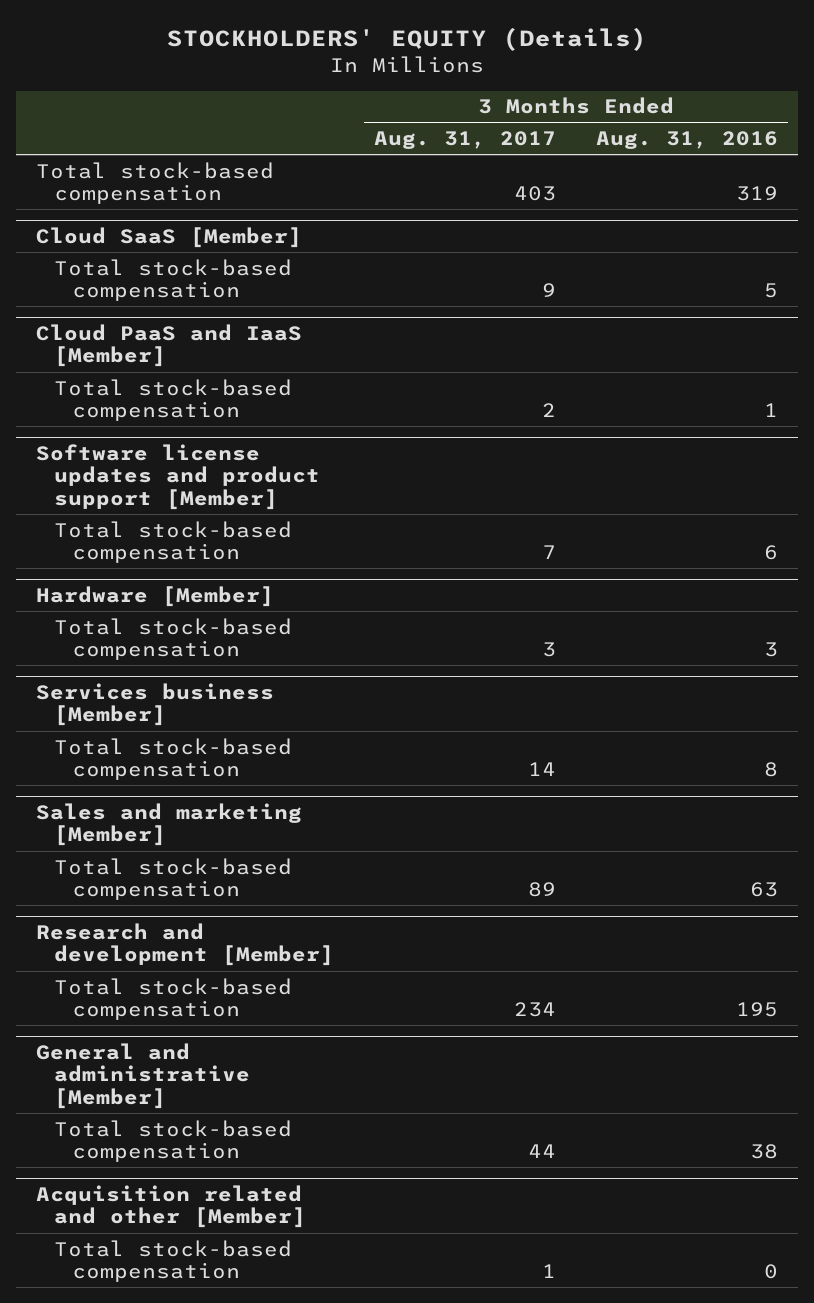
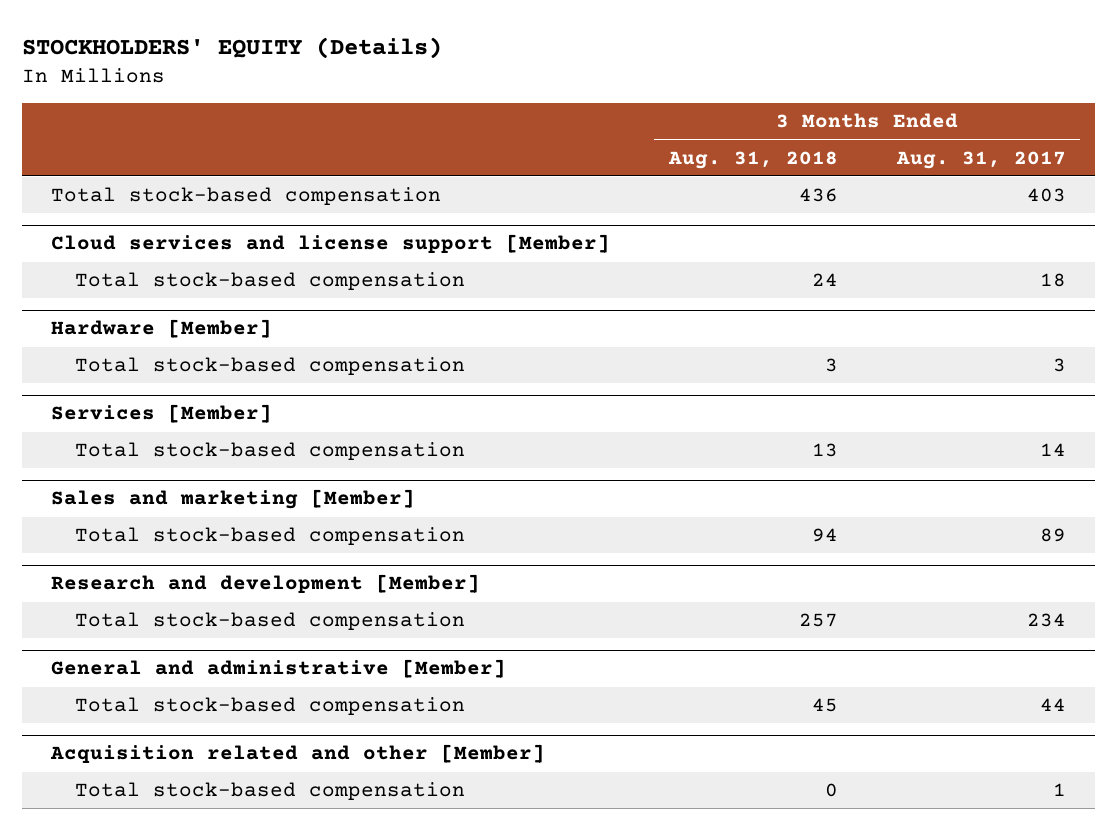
- | 3 Months Ended Aug. 31, 2017 | 3 Months Ended Aug. 31, 2016
+ | 3 Months Ended Aug. 31, 2018 | 3 Months Ended Aug. 31, 2017
- Cloud SaaS [Member]
- Total stock-based compensation | 9 | 5
- Cloud PaaS and IaaS [Member]
- Total stock-based compensation | 2 | 1
- Software license updates and product support [Member]
- Total stock-based compensation | 7 | 6
+ Cloud services and license support [Member]
+ Total stock-based compensation | 24 | 18
- Services business [Member]
+ Services [Member]

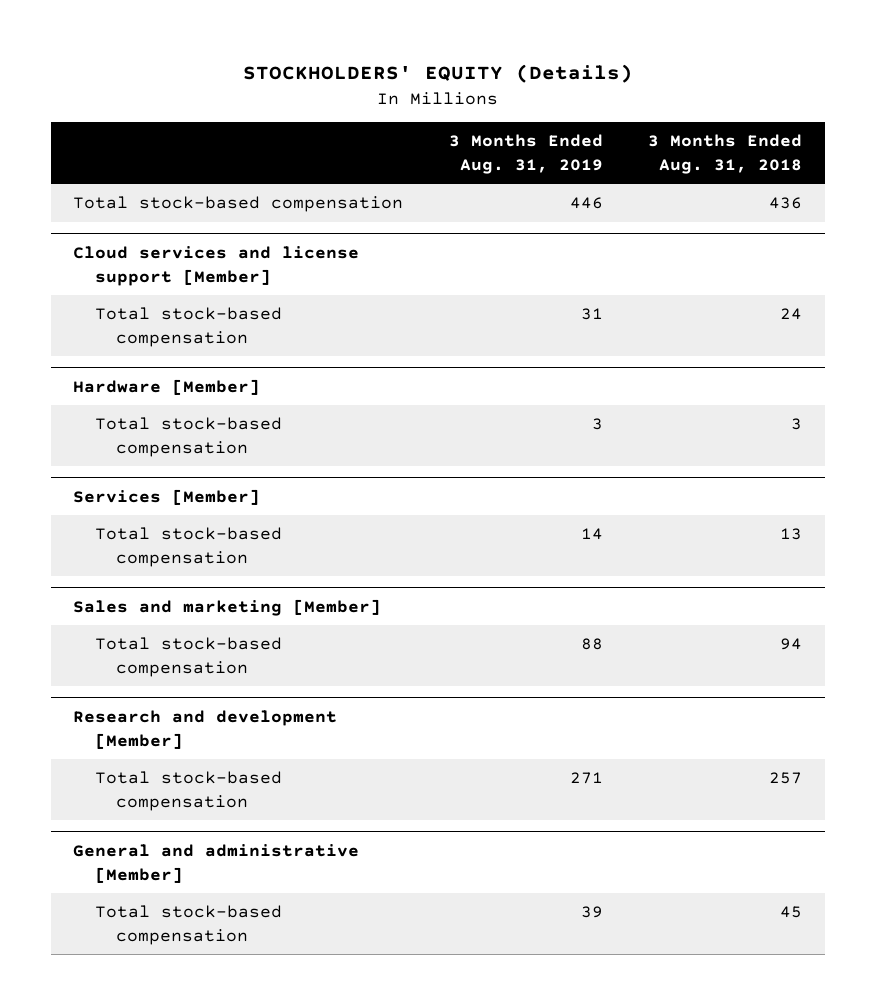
- | 3 Months Ended Aug. 31, 2018 | 3 Months Ended Aug. 31, 2017
+ | 3 Months Ended Aug. 31, 2019 | 3 Months Ended Aug. 31, 2018
- Acquisition related and other [Member]
- Total stock-based compensation | 0 | 1

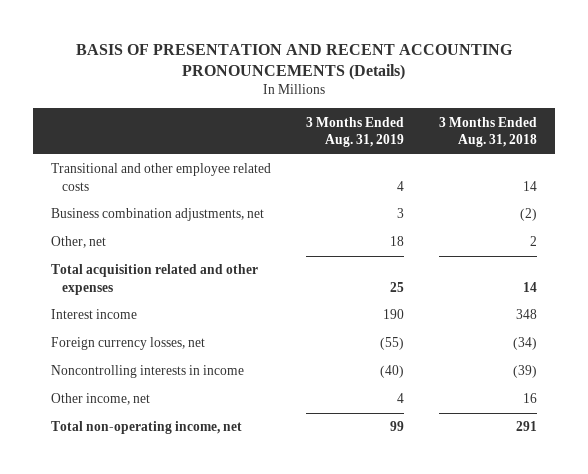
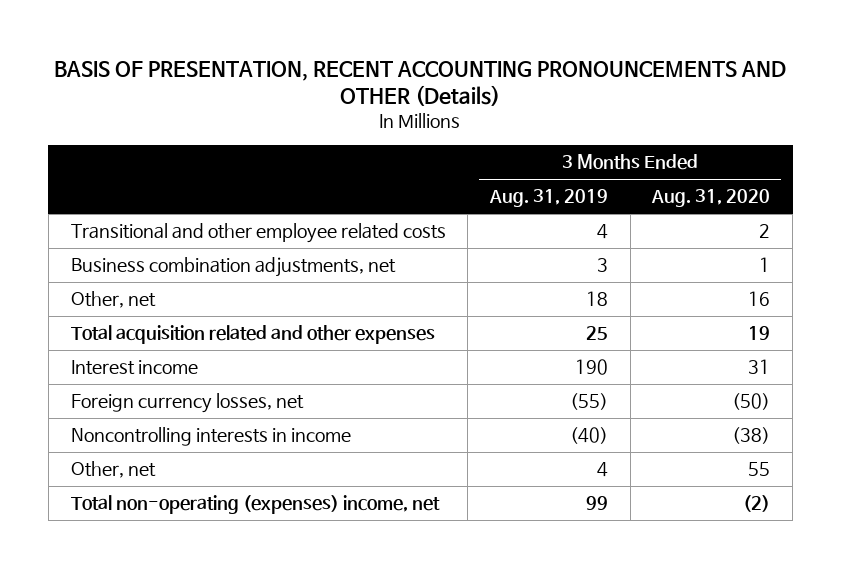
- BASIS OF PRESENTATION AND RECENT ACCOUNTING PRONOUNCEMENTS (Details)
+ BASIS OF PRESENTATION, RECENT ACCOUNTING PRONOUNCEMENTS AND OTHER (Details)
- | 3 Months Ended Aug. 31, 2019 | 3 Months Ended Aug. 31, 2018
+ | 3 Months Ended Aug. 31, 2019 | 3 Months Ended Aug. 31, 2020
- Other income, net | 4 | 16
- Total non-operating income, net | 99 | 291
+ Other, net | 4 | 55
+ Total non-operating (expenses) income, net | 99 | (2)

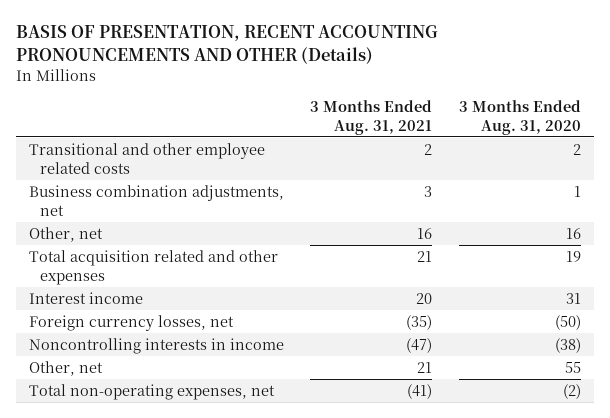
- | 3 Months Ended Aug. 31, 2019 | 3 Months Ended Aug. 31, 2020
+ | 3 Months Ended Aug. 31, 2021 | 3 Months Ended Aug. 31, 2020
- Total non-operating (expenses) income, net | 99 | (2)
+ Total non-operating expenses, net | (41) | (2)

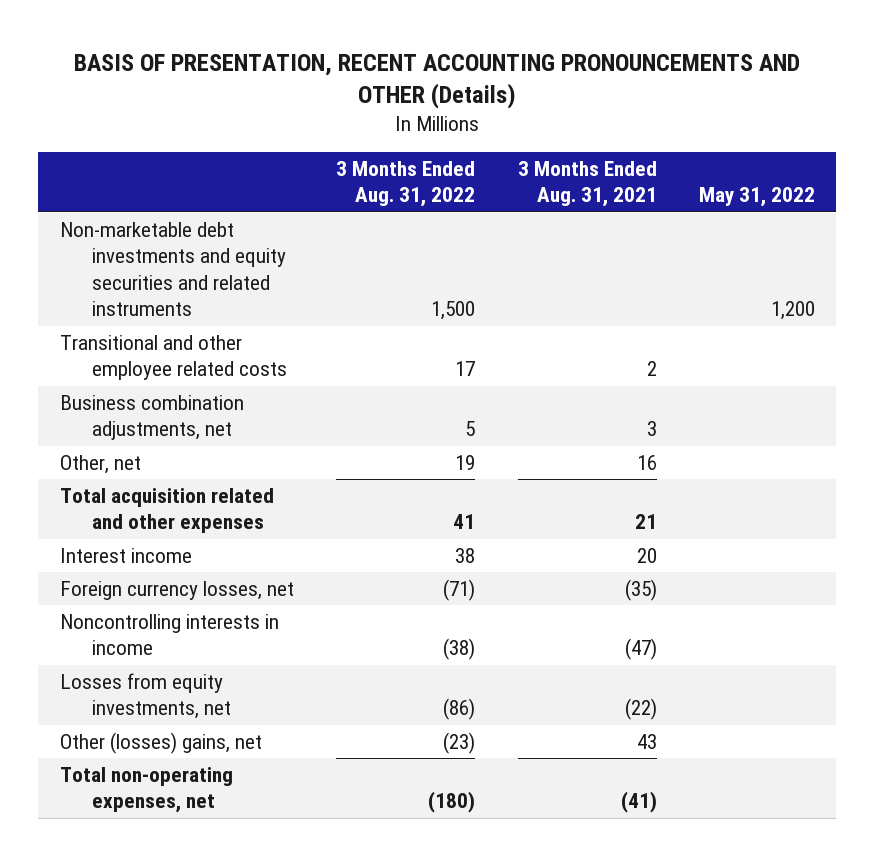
- | 3 Months Ended Aug. 31, 2021 | 3 Months Ended Aug. 31, 2020
+ | 3 Months Ended Aug. 31, 2022 | 3 Months Ended Aug. 31, 2021 | May 31, 2022
+ Non-marketable debt investments and equity securities and related instruments | 1,500 | | 1,200
- Other, net | 21 | 55
+ Losses from equity investments, net | (86) | (22) |
+ Other (losses) gains, net | (23) | 43 |

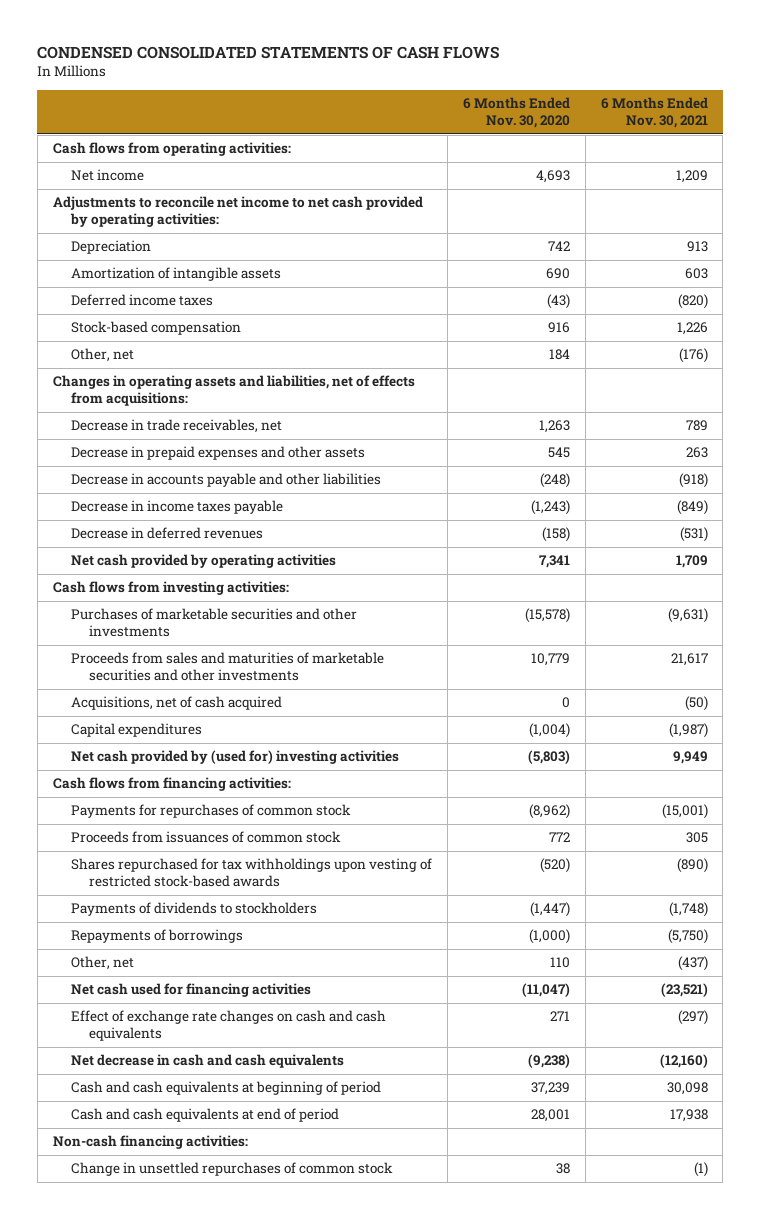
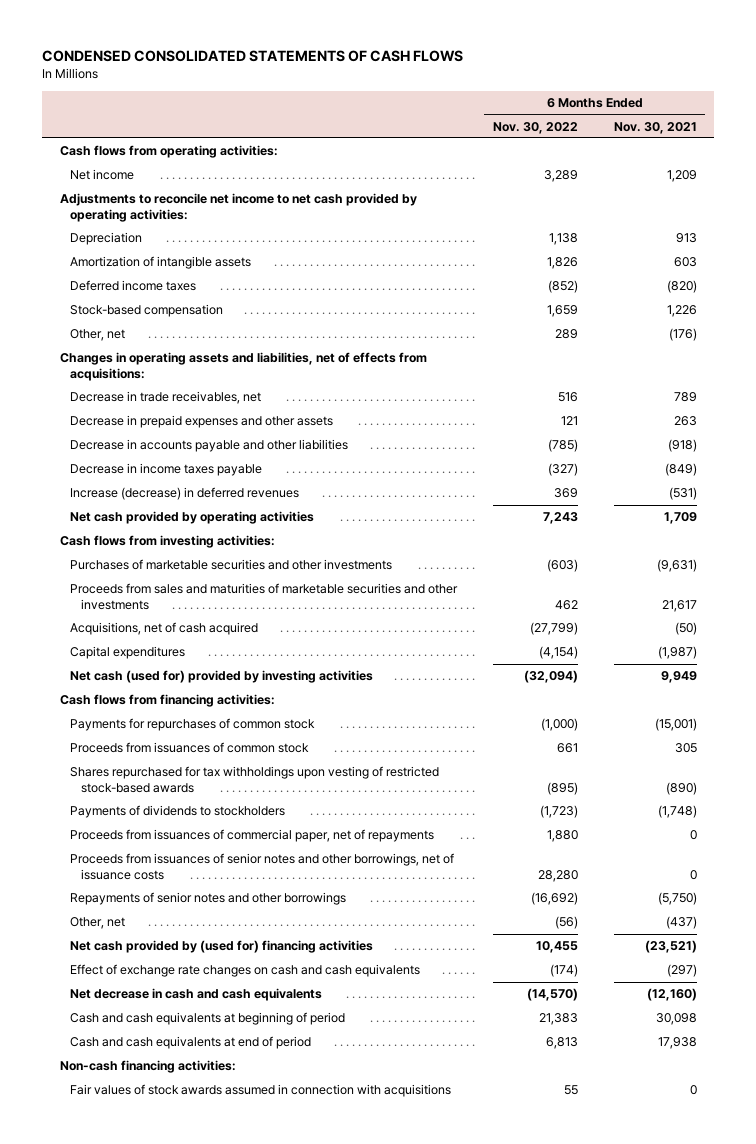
- | 6 Months Ended Nov. 30, 2020 | 6 Months Ended Nov. 30, 2021
+ | 6 Months Ended Nov. 30, 2022 | 6 Months Ended Nov. 30, 2021
- Decrease in deferred revenues | (158) | (531)
+ Increase (decrease) in deferred revenues | 369 | (531)
- Net cash provided by (used for) investing activities | (5,803) | 9,949
+ Net cash (used for) provided by investing activities | (32,094) | 9,949
- Repayments of borrowings | (1,000) | (5,750)
+ Proceeds from issuances of commercial paper, net of repayments | 1,880 | 0
+ Proceeds from issuances of senior notes and other borrowings, net of issuance costs | 28,280 | 0
+ Repayments of senior notes and other borrowings | (16,692) | (5,750)
- Net cash used for financing activities | (11,047) | (23,521)
+ Net cash provided by (used for) financing activities | 10,455 | (23,521)
- Change in unsettled repurchases of common stock | 38 | (1)
+ Fair values of stock awards assumed in connection with acquisitions | 55 | 0

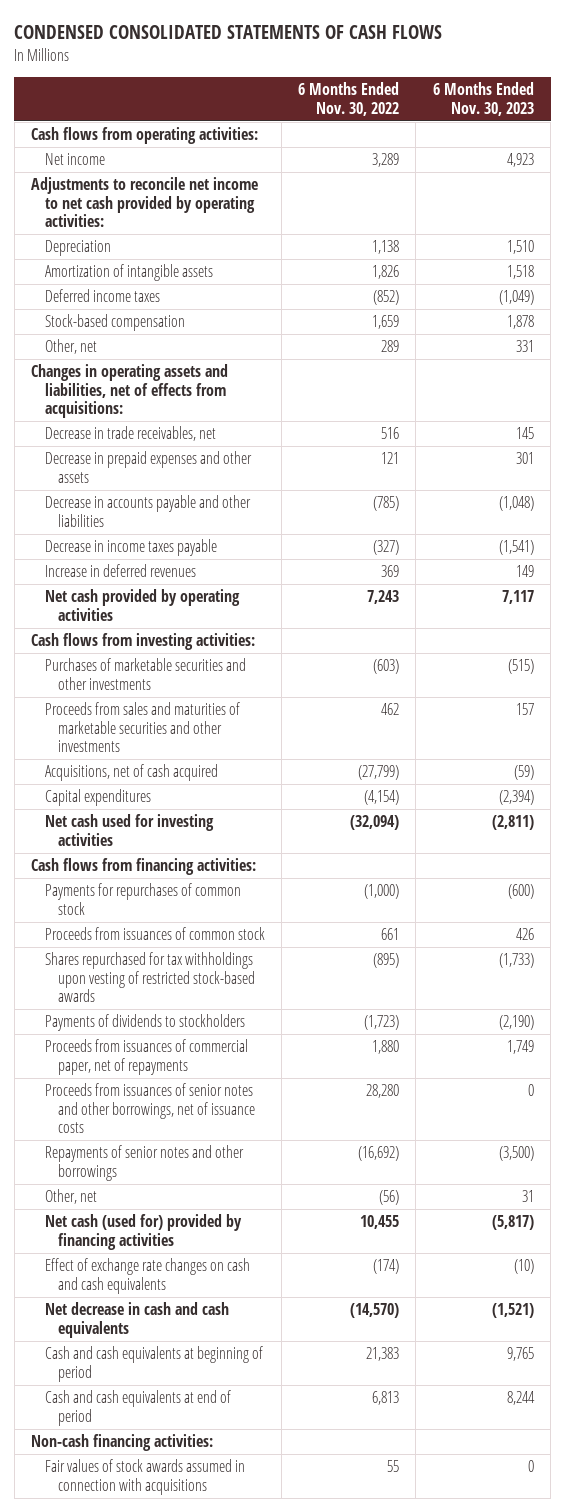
- | 6 Months Ended Nov. 30, 2022 | 6 Months Ended Nov. 30, 2021
+ | 6 Months Ended Nov. 30, 2022 | 6 Months Ended Nov. 30, 2023
- Increase (decrease) in deferred revenues | 369 | (531)
+ Increase in deferred revenues | 369 | 149
- Net cash (used for) provided by investing activities | (32,094) | 9,949
+ Net cash used for investing activities | (32,094) | (2,811)
- Net cash provided by (used for) financing activities | 10,455 | (23,521)
+ Net cash (used for) provided by financing activities | 10,455 | (5,817)

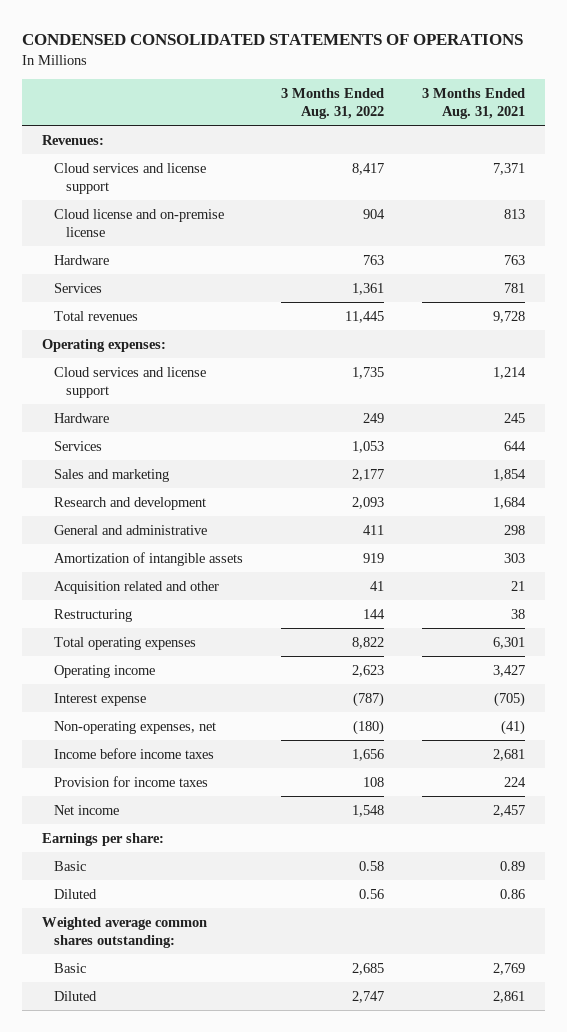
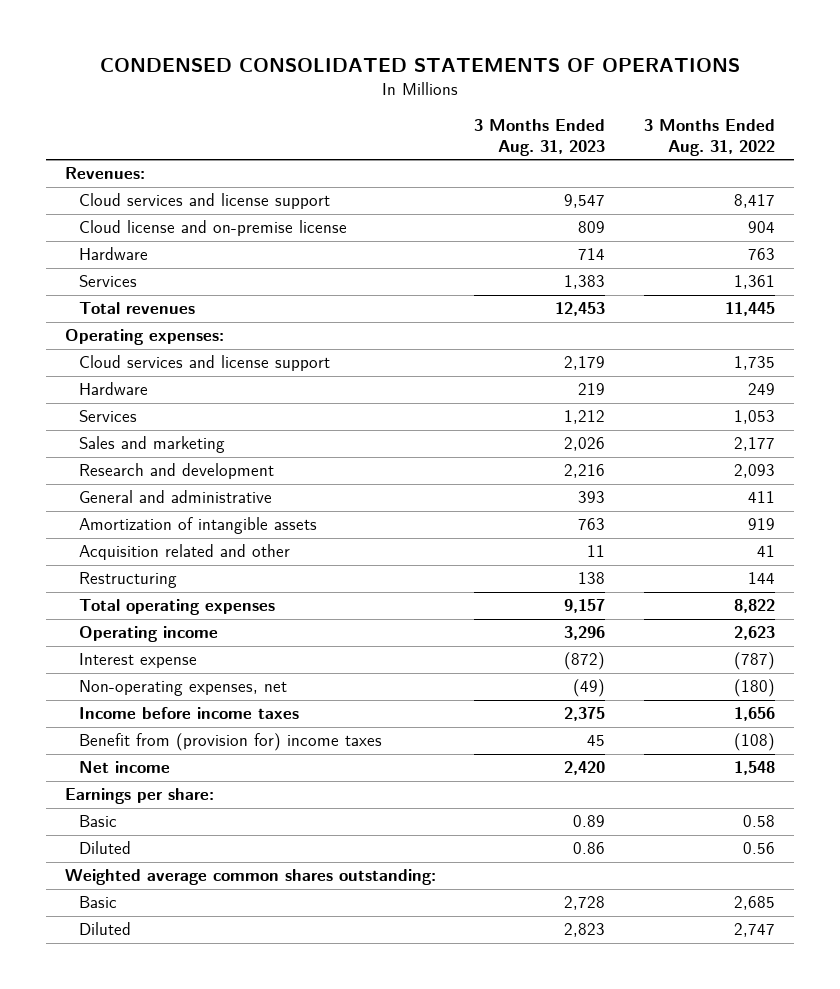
- | 3 Months Ended Aug. 31, 2022 | 3 Months Ended Aug. 31, 2021
+ | 3 Months Ended Aug. 31, 2023 | 3 Months Ended Aug. 31, 2022
- Provision for income taxes | 108 | 224
+ Benefit from (provision for) income taxes | 45 | (108)

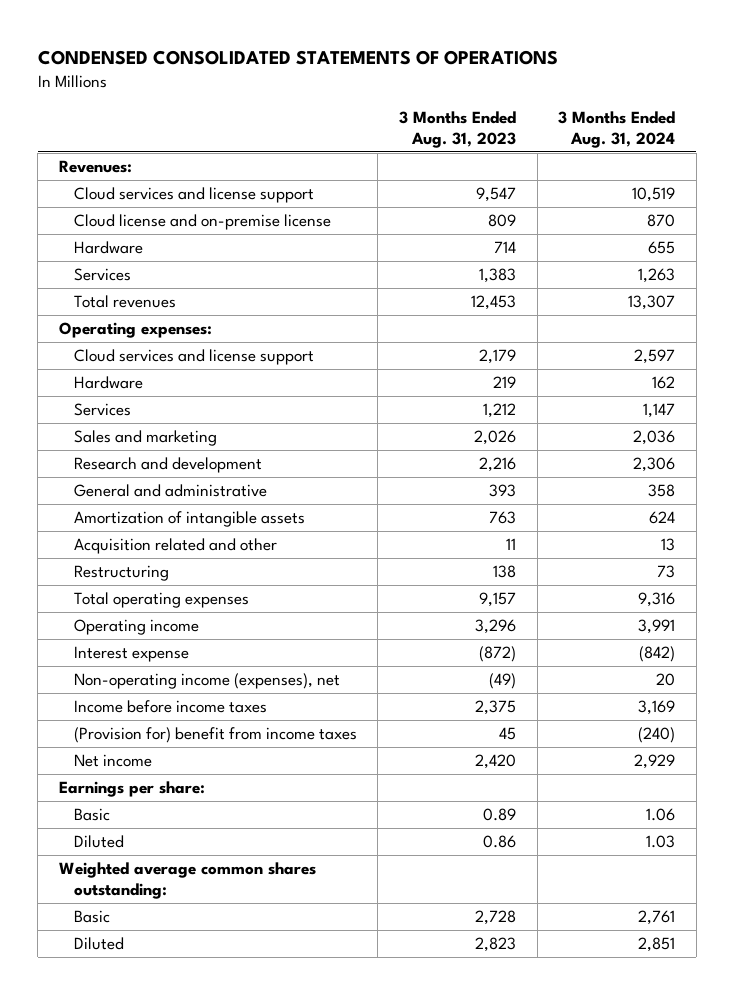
- | 3 Months Ended Aug. 31, 2023 | 3 Months Ended Aug. 31, 2022
+ | 3 Months Ended Aug. 31, 2023 | 3 Months Ended Aug. 31, 2024
- Non-operating expenses, net | (49) | (180)
+ Non-operating income (expenses), net | (49) | 20
- Benefit from (provision for) income taxes | 45 | (108)
+ (Provision for) benefit from income taxes | 45 | (240)

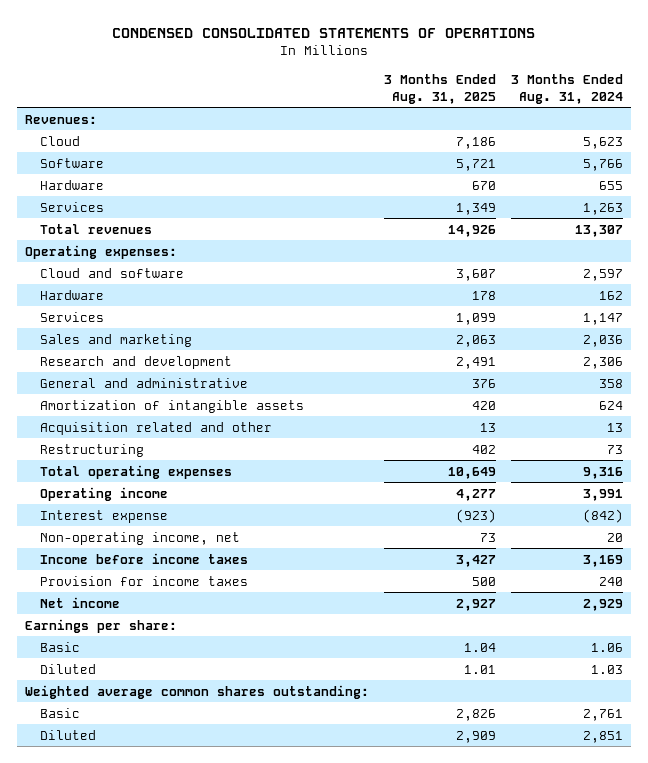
- | 3 Months Ended Aug. 31, 2023 | 3 Months Ended Aug. 31, 2024
+ | 3 Months Ended Aug. 31, 2025 | 3 Months Ended Aug. 31, 2024
- Cloud services and license support | 9,547 | 10,519
- Cloud license and on-premise license | 809 | 870
+ Cloud | 7,186 | 5,623
+ Software | 5,721 | 5,766
- Cloud services and license support | 2,179 | 2,597
+ Cloud and software | 3,607 | 2,597
- Non-operating income (expenses), net | (49) | 20
+ Non-operating income, net | 73 | 20
- (Provision for) benefit from income taxes | 45 | (240)
+ Provision for income taxes | 500 | 240

